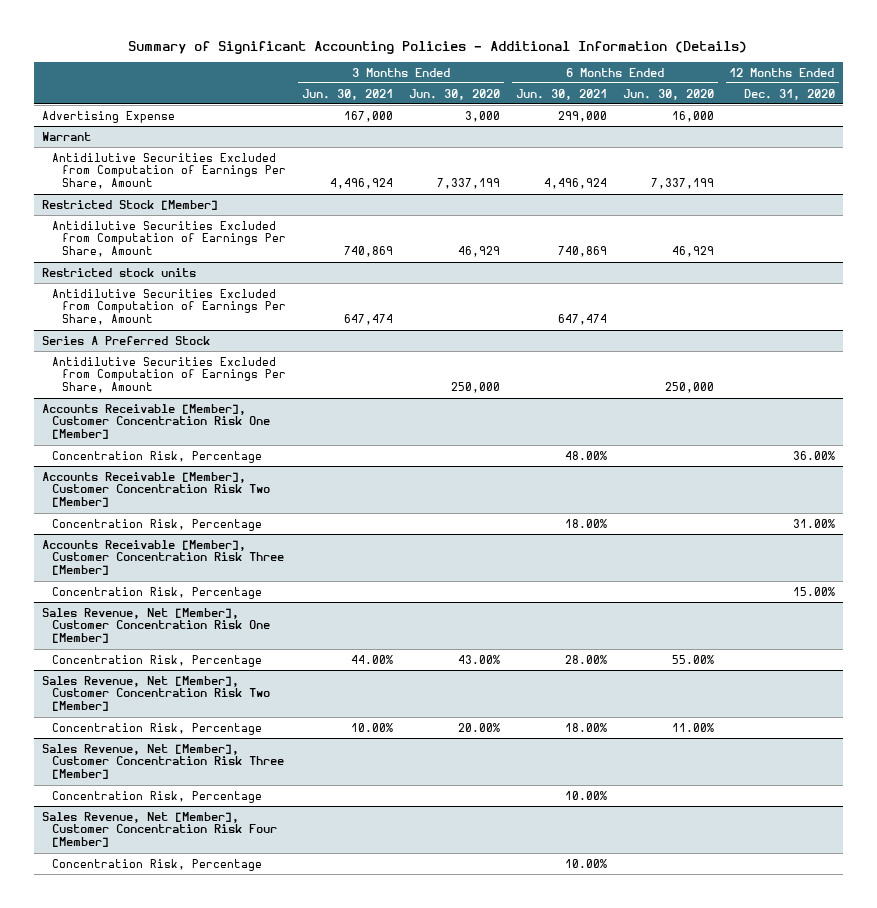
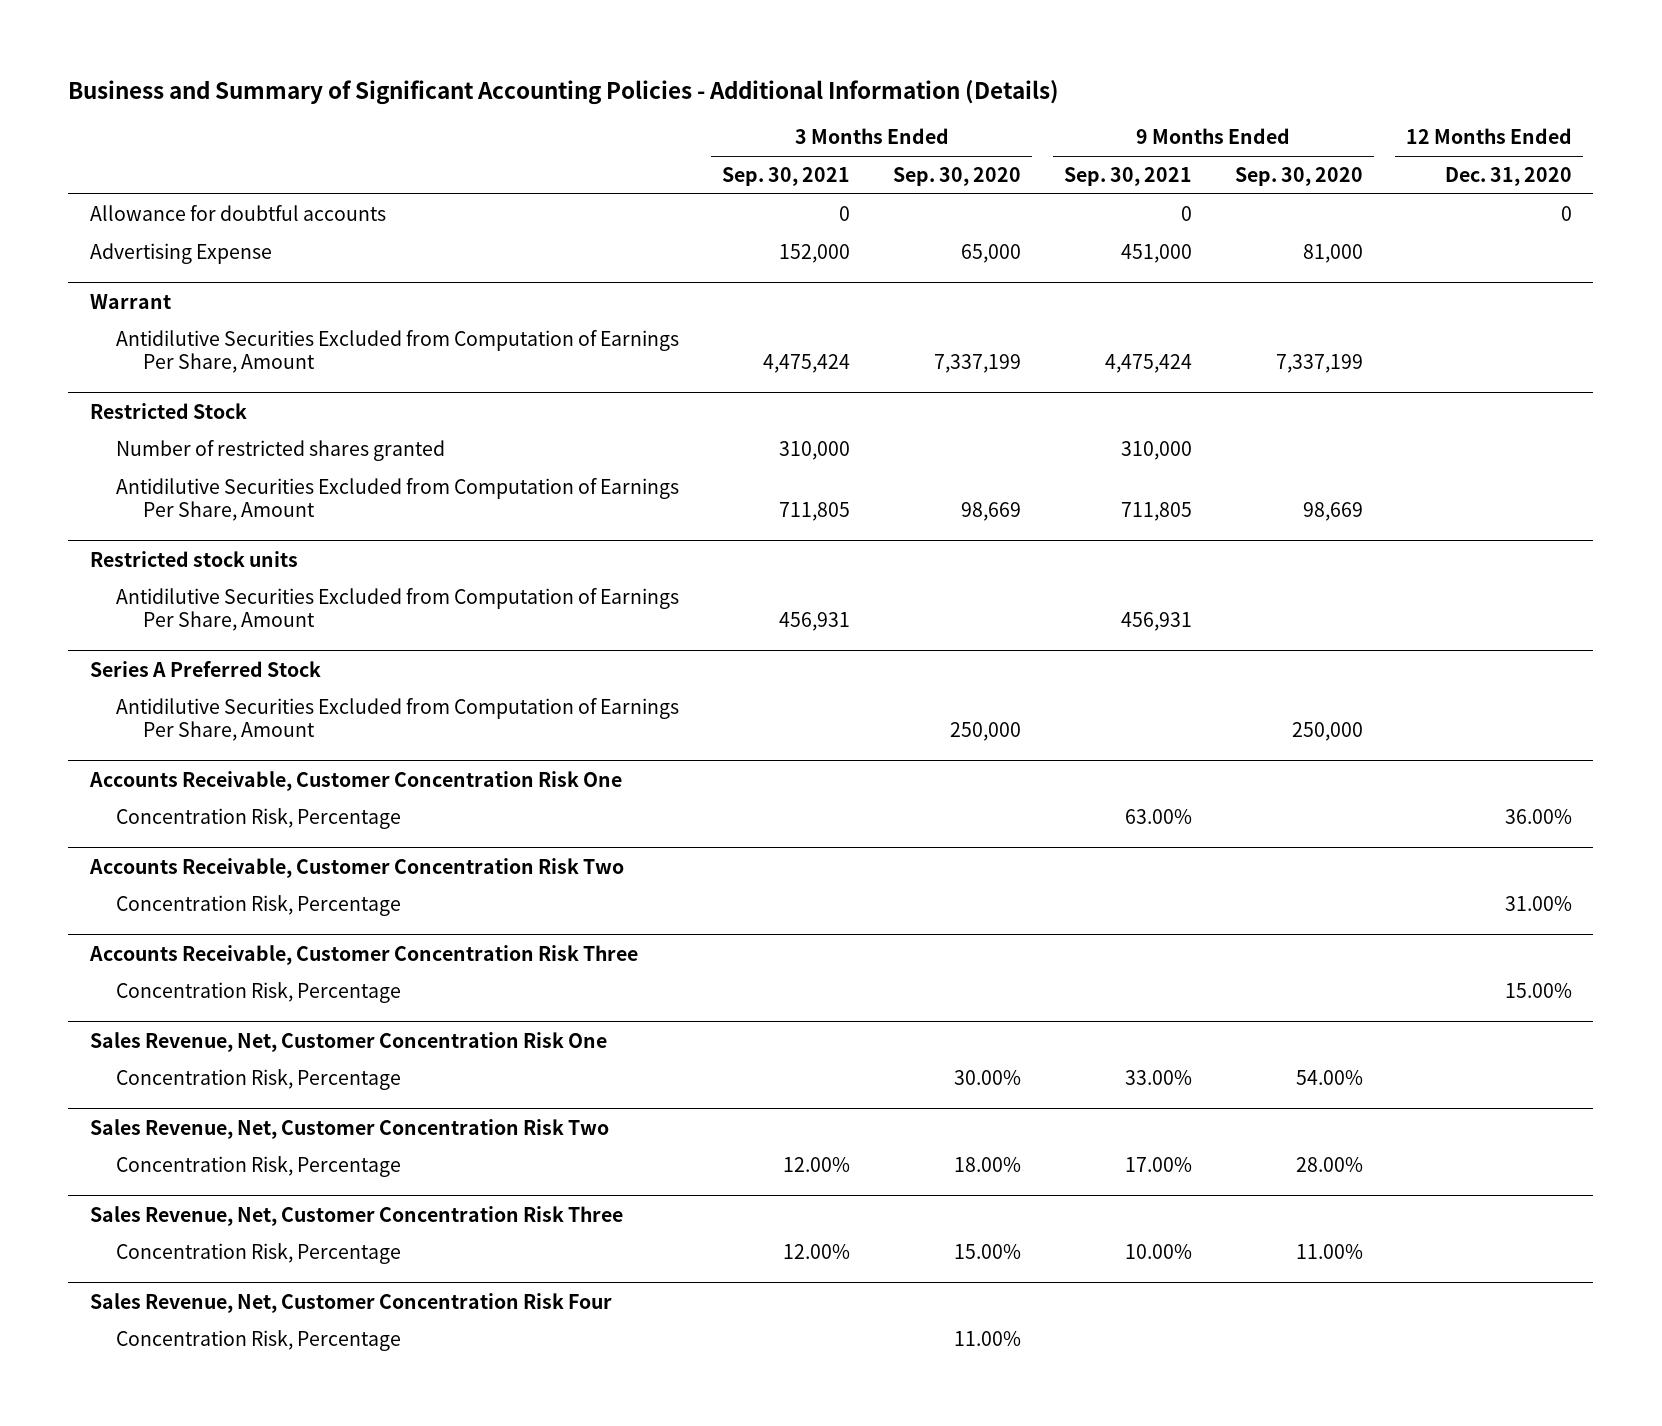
- Summary of Significant Accounting Policies - Additional Information (Details)
+ Business and Summary of Significant Accounting Policies - Additional Information (Details)
- | 3 Months Ended Jun. 30, 2021 | 3 Months Ended Jun. 30, 2020 | 6 Months Ended Jun. 30, 2021 | 6 Months Ended Jun. 30, 2020 | 12 Months Ended Dec. 31, 2020
+ | 3 Months Ended Sep. 30, 2021 | 3 Months Ended Sep. 30, 2020 | 9 Months Ended Sep. 30, 2021 | 9 Months Ended Sep. 30, 2020 | 12 Months Ended Dec. 31, 2020
+ Allowance for doubtful accounts | 0 | | 0 | | 0
- Restricted Stock [Member]
+ Restricted Stock
+ Number of restricted shares granted | 310,000 | | 310,000 | |
- Accounts Receivable [Member], Customer Concentration Risk One [Member]
+ Accounts Receivable, Customer Concentration Risk One
- Accounts Receivable [Member], Customer Concentration Risk Two [Member]
+ Accounts Receivable, Customer Concentration Risk Two
- Accounts Receivable [Member], Customer Concentration Risk Three [Member]
+ Accounts Receivable, Customer Concentration Risk Three
- Sales Revenue, Net [Member], Customer Concentration Risk One [Member]
+ Sales Revenue, Net, Customer Concentration Risk One
- Sales Revenue, Net [Member], Customer Concentration Risk Two [Member]
+ Sales Revenue, Net, Customer Concentration Risk Two
- Sales Revenue, Net [Member], Customer Concentration Risk Three [Member]
+ Sales Revenue, Net, Customer Concentration Risk Three
- Sales Revenue, Net [Member], Customer Concentration Risk Four [Member]
+ Sales Revenue, Net, Customer Concentration Risk Four

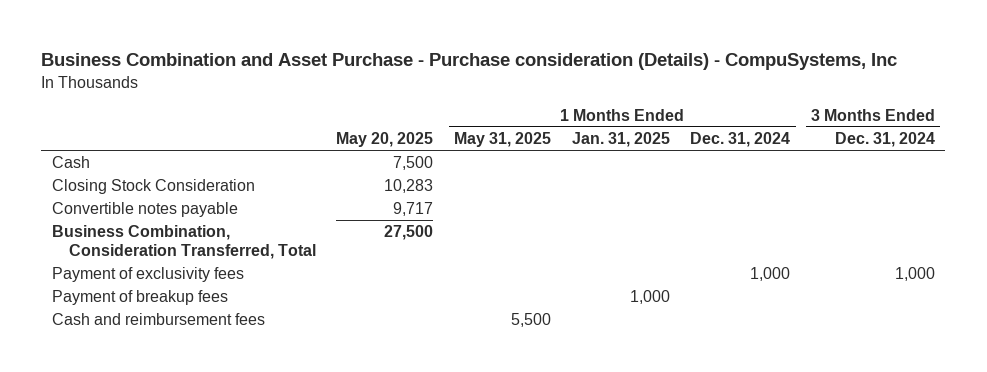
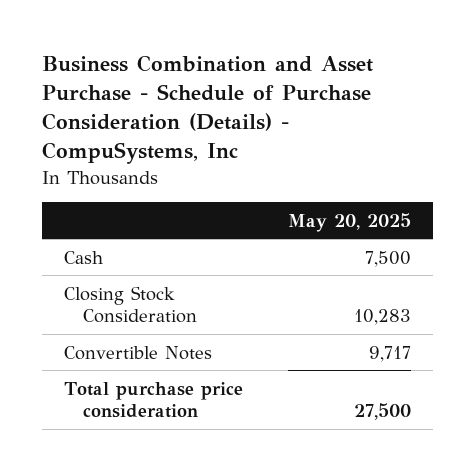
- Business Combination and Asset Purchase - Purchase consideration (Details) - CompuSystems, Inc
+ Business Combination and Asset Purchase - Schedule of Purchase Consideration (Details) - CompuSystems, Inc
- | May 20, 2025 | 1 Months Ended May 31, 2025 | 1 Months Ended Jan. 31, 2025 | 1 Months Ended Dec. 31, 2024 | 3 Months Ended Dec. 31, 2024
+ | May 20, 2025
- Convertible notes payable | 9,717 | | | |
- Business Combination, Consideration Transferred, Total | 27,500 | | | |
- Payment of exclusivity fees | | | | 1,000 | 1,000
- Payment of breakup fees | | | 1,000 | |
- Cash and reimbursement fees | | 5,500 | | |
+ Convertible Notes | 9,717
+ Total purchase price consideration | 27,500

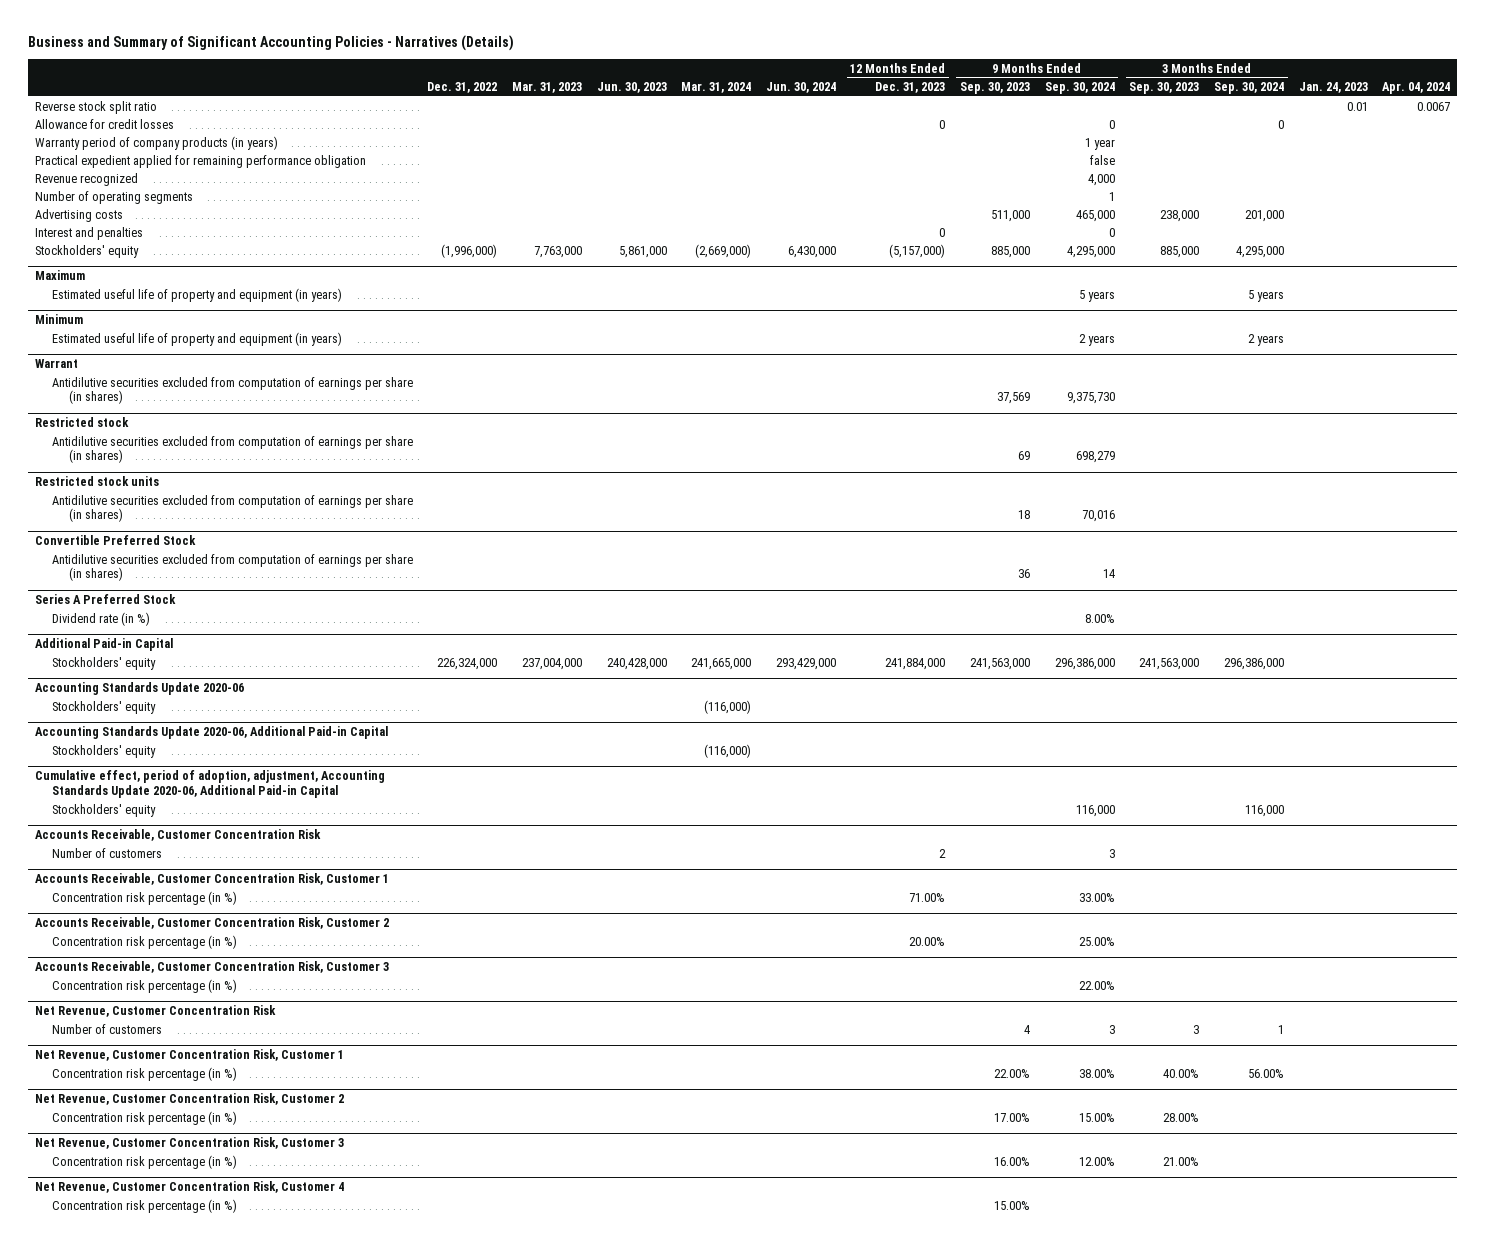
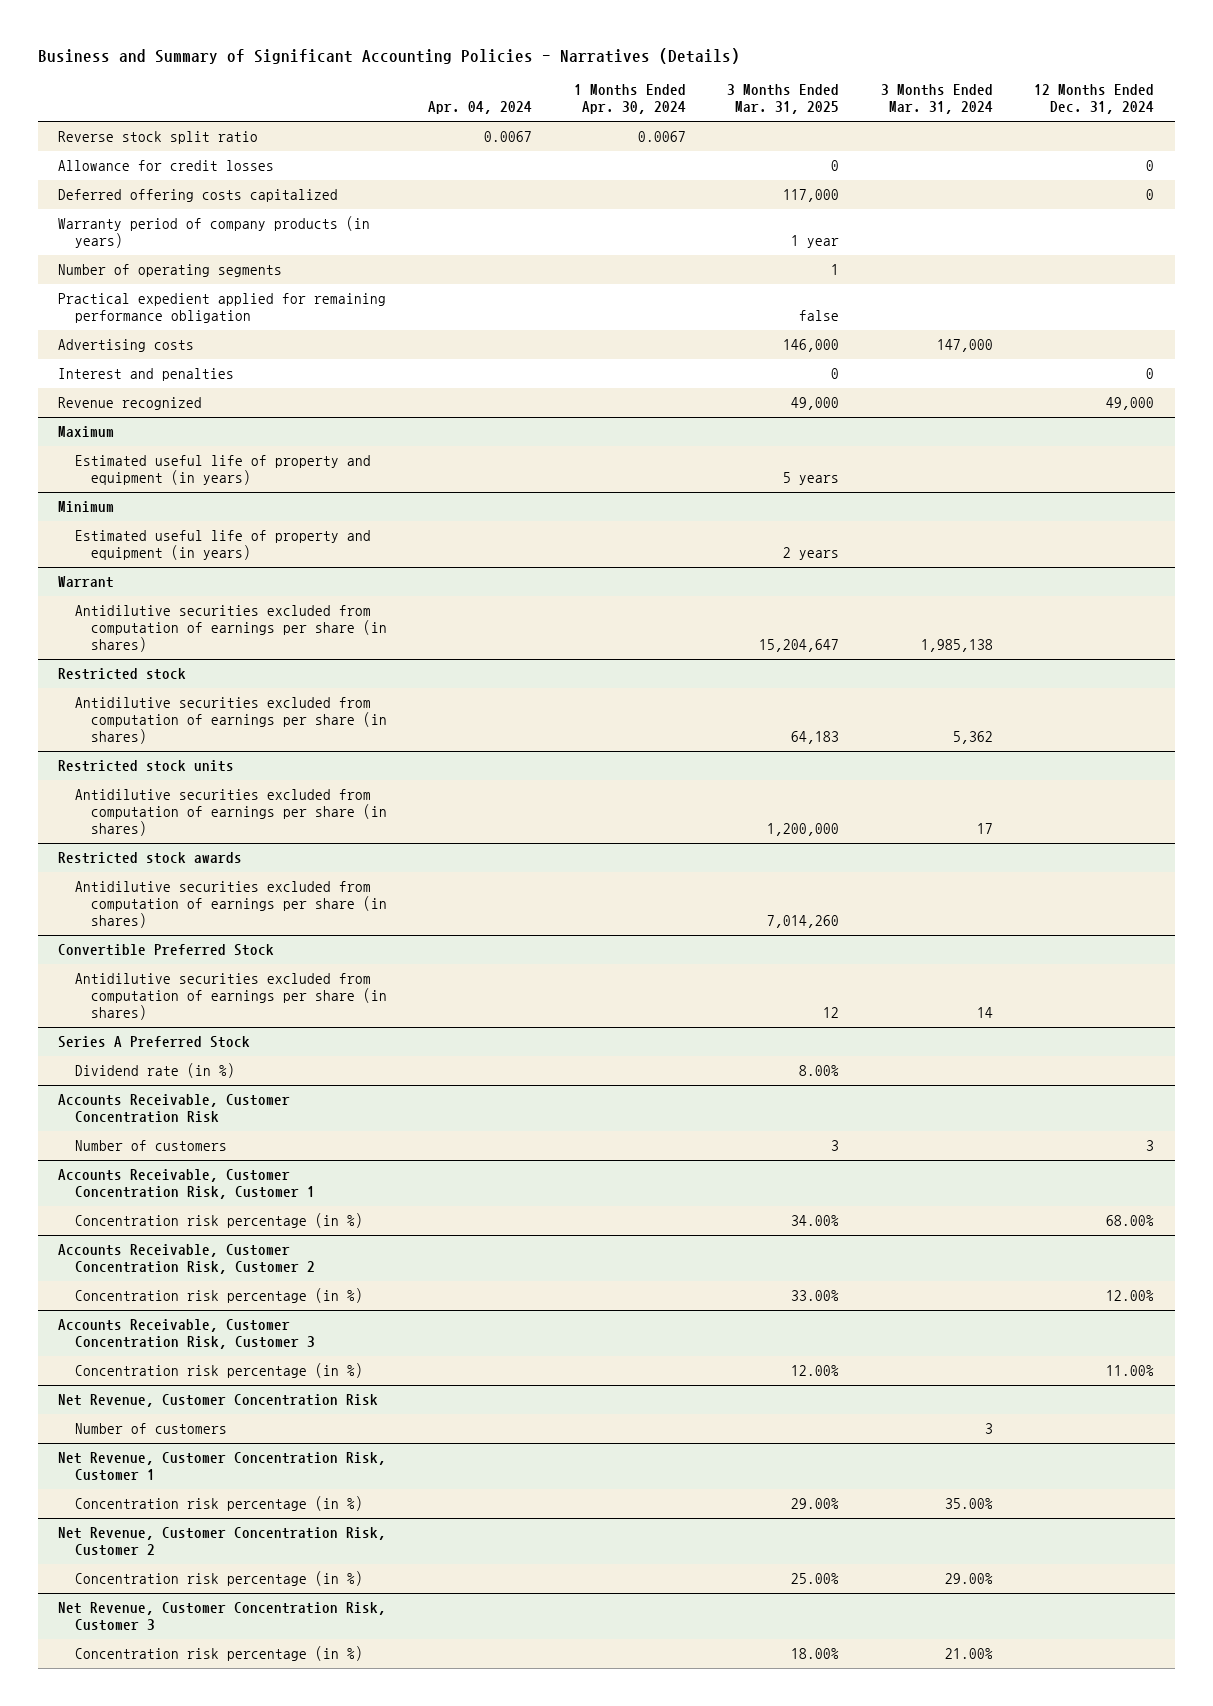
- | Dec. 31, 2022 | Mar. 31, 2023 | Jun. 30, 2023 | Mar. 31, 2024 | Jun. 30, 2024 | 12 Months Ended Dec. 31, 2023 | 9 Months Ended Sep. 30, 2023 | 9 Months Ended Sep. 30, 2024 | 3 Months Ended Sep. 30, 2023 | 3 Months Ended Sep. 30, 2024 | Jan. 24, 2023 | Apr. 04, 2024
+ | Apr. 04, 2024 | 1 Months Ended Apr. 30, 2024 | 3 Months Ended Mar. 31, 2025 | 3 Months Ended Mar. 31, 2024 | 12 Months Ended Dec. 31, 2024
+ Deferred offering costs capitalized | | | 117,000 | | 0
moved down: Practical expedient applied for remaining performance obligation | | | false | |
- Stockholders' equity | (1,996,000) | 7,763,000 | 5,861,000 | (2,669,000) | 6,430,000 | (5,157,000) | 885,000 | 4,295,000 | 885,000 | 4,295,000 | |
moved down: Revenue recognized | | | 49,000 | | 49,000
+ Restricted stock awards
+ Antidilutive securities excluded from computation of earnings per share (in shares) | | | 7,014,260 | |
- Additional Paid-in Capital
- Stockholders' equity | 226,324,000 | 237,004,000 | 240,428,000 | 241,665,000 | 293,429,000 | 241,884,000 | 241,563,000 | 296,386,000 | 241,563,000 | 296,386,000 | |
- Accounting Standards Update 2020-06
- Stockholders' equity | | | | (116,000) | | | | | | | |
- Accounting Standards Update 2020-06, Additional Paid-in Capital
- Stockholders' equity | | | | (116,000) | | | | | | | |
- Cumulative effect, period of adoption, adjustment, Accounting Standards Update 2020-06, Additional Paid-in Capital
- Stockholders' equity | | | | | | | | 116,000 | | 116,000 | |
- Net Revenue, Customer Concentration Risk, Customer 4
- Concentration risk percentage (in %) | | | | | | | 15.00% | | | | |

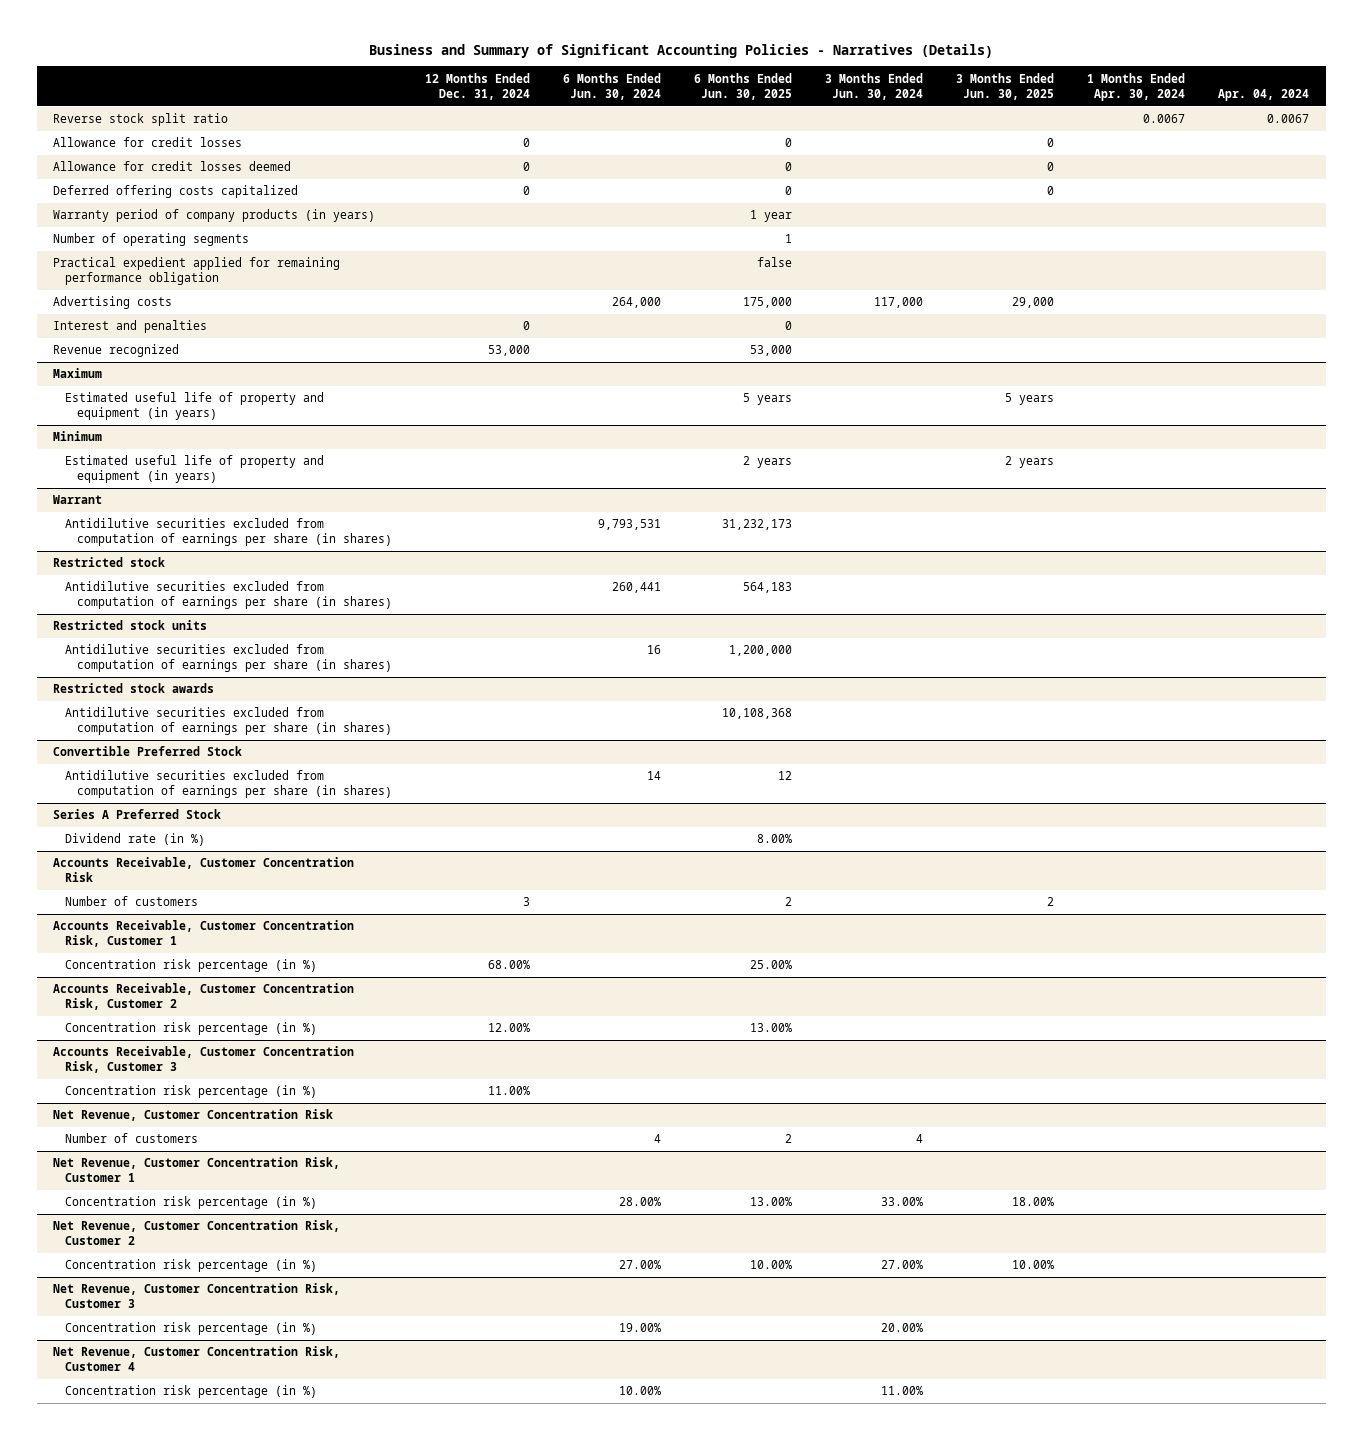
- | Apr. 04, 2024 | 1 Months Ended Apr. 30, 2024 | 3 Months Ended Mar. 31, 2025 | 3 Months Ended Mar. 31, 2024 | 12 Months Ended Dec. 31, 2024
+ | 12 Months Ended Dec. 31, 2024 | 6 Months Ended Jun. 30, 2024 | 6 Months Ended Jun. 30, 2025 | 3 Months Ended Jun. 30, 2024 | 3 Months Ended Jun. 30, 2025 | 1 Months Ended Apr. 30, 2024 | Apr. 04, 2024
+ Allowance for credit losses deemed | 0 | | 0 | | 0 | |
- Revenue recognized | | | 49,000 | | 49,000
+ Revenue recognized | 53,000 | | 53,000 | | | |
+ Net Revenue, Customer Concentration Risk, Customer 4
+ Concentration risk percentage (in %) | | 10.00% | | 11.00% | | |

